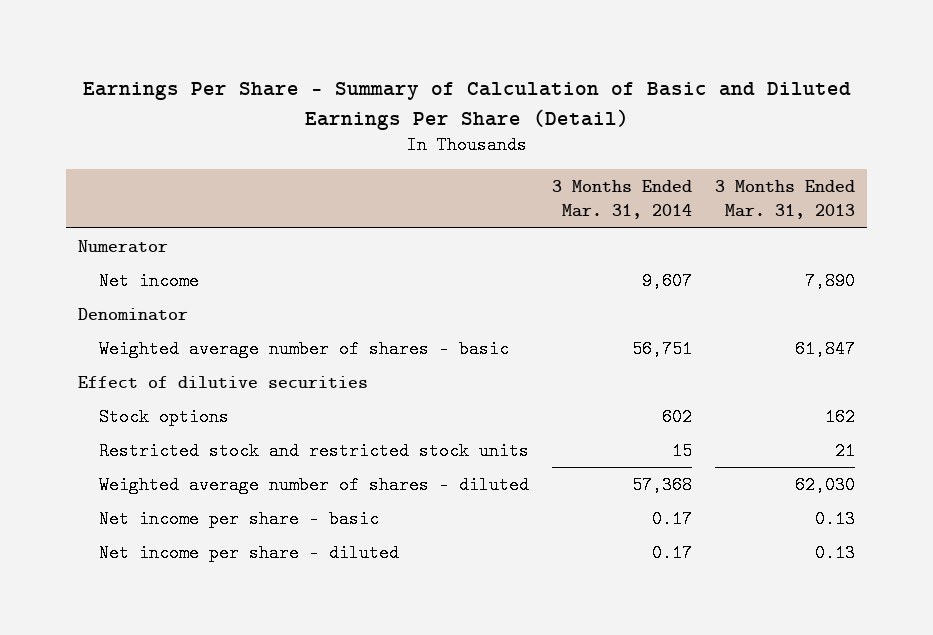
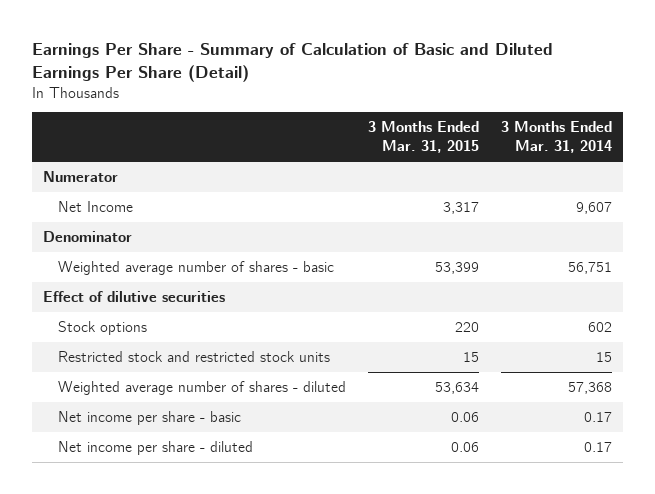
- | 3 Months Ended Mar. 31, 2014 | 3 Months Ended Mar. 31, 2013
+ | 3 Months Ended Mar. 31, 2015 | 3 Months Ended Mar. 31, 2014
- Net income | 9,607 | 7,890
+ Net Income | 3,317 | 9,607

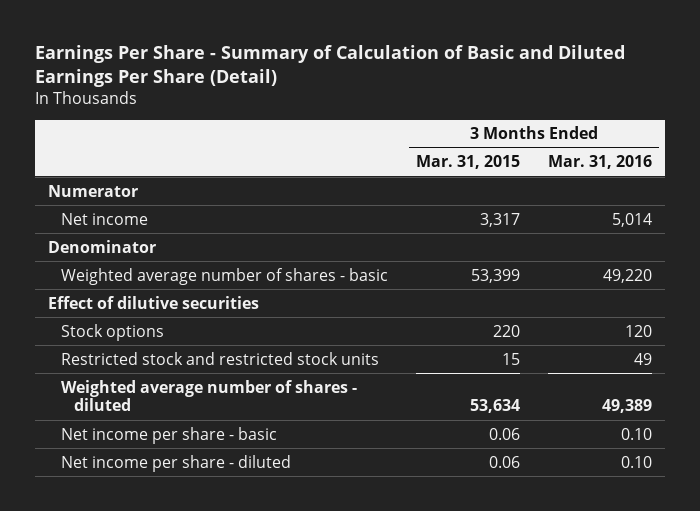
- | 3 Months Ended Mar. 31, 2015 | 3 Months Ended Mar. 31, 2014
+ | 3 Months Ended Mar. 31, 2015 | 3 Months Ended Mar. 31, 2016
- Net Income | 3,317 | 9,607
+ Net income | 3,317 | 5,014

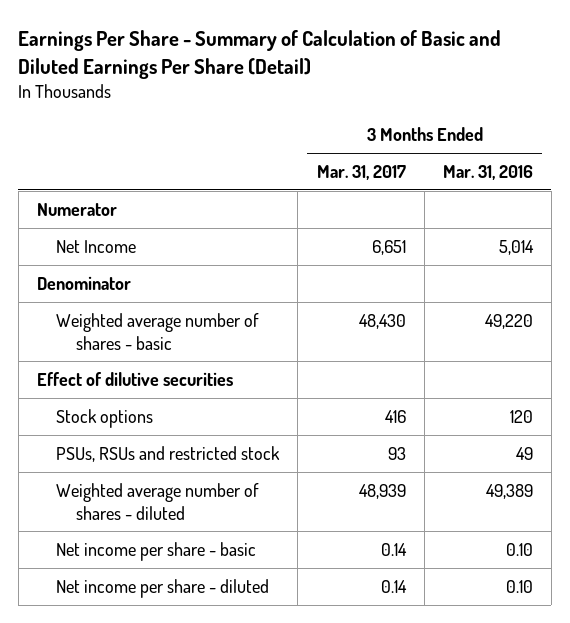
- | 3 Months Ended Mar. 31, 2015 | 3 Months Ended Mar. 31, 2016
+ | 3 Months Ended Mar. 31, 2017 | 3 Months Ended Mar. 31, 2016
- Net income | 3,317 | 5,014
+ Net Income | 6,651 | 5,014
- Restricted stock and restricted stock units | 15 | 49
+ PSUs, RSUs and restricted stock | 93 | 49

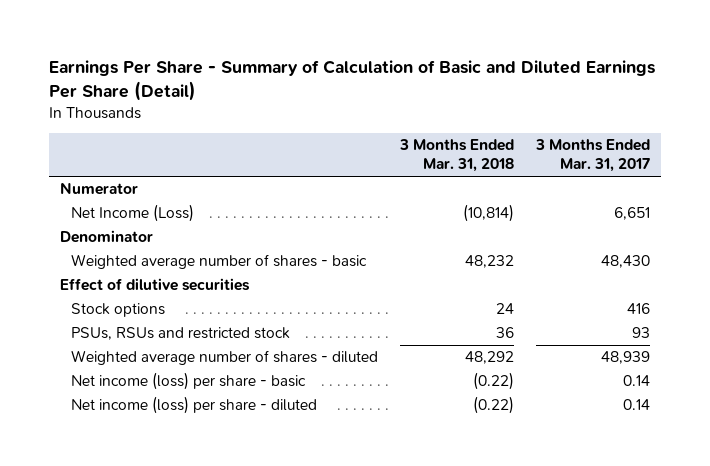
- | 3 Months Ended Mar. 31, 2017 | 3 Months Ended Mar. 31, 2016
+ | 3 Months Ended Mar. 31, 2018 | 3 Months Ended Mar. 31, 2017
- Net Income | 6,651 | 5,014
+ Net Income (Loss) | (10,814) | 6,651
- Net income per share - basic | 0.14 | 0.10
- Net income per share - diluted | 0.14 | 0.10
+ Net income (loss) per share - basic | (0.22) | 0.14
+ Net income (loss) per share - diluted | (0.22) | 0.14

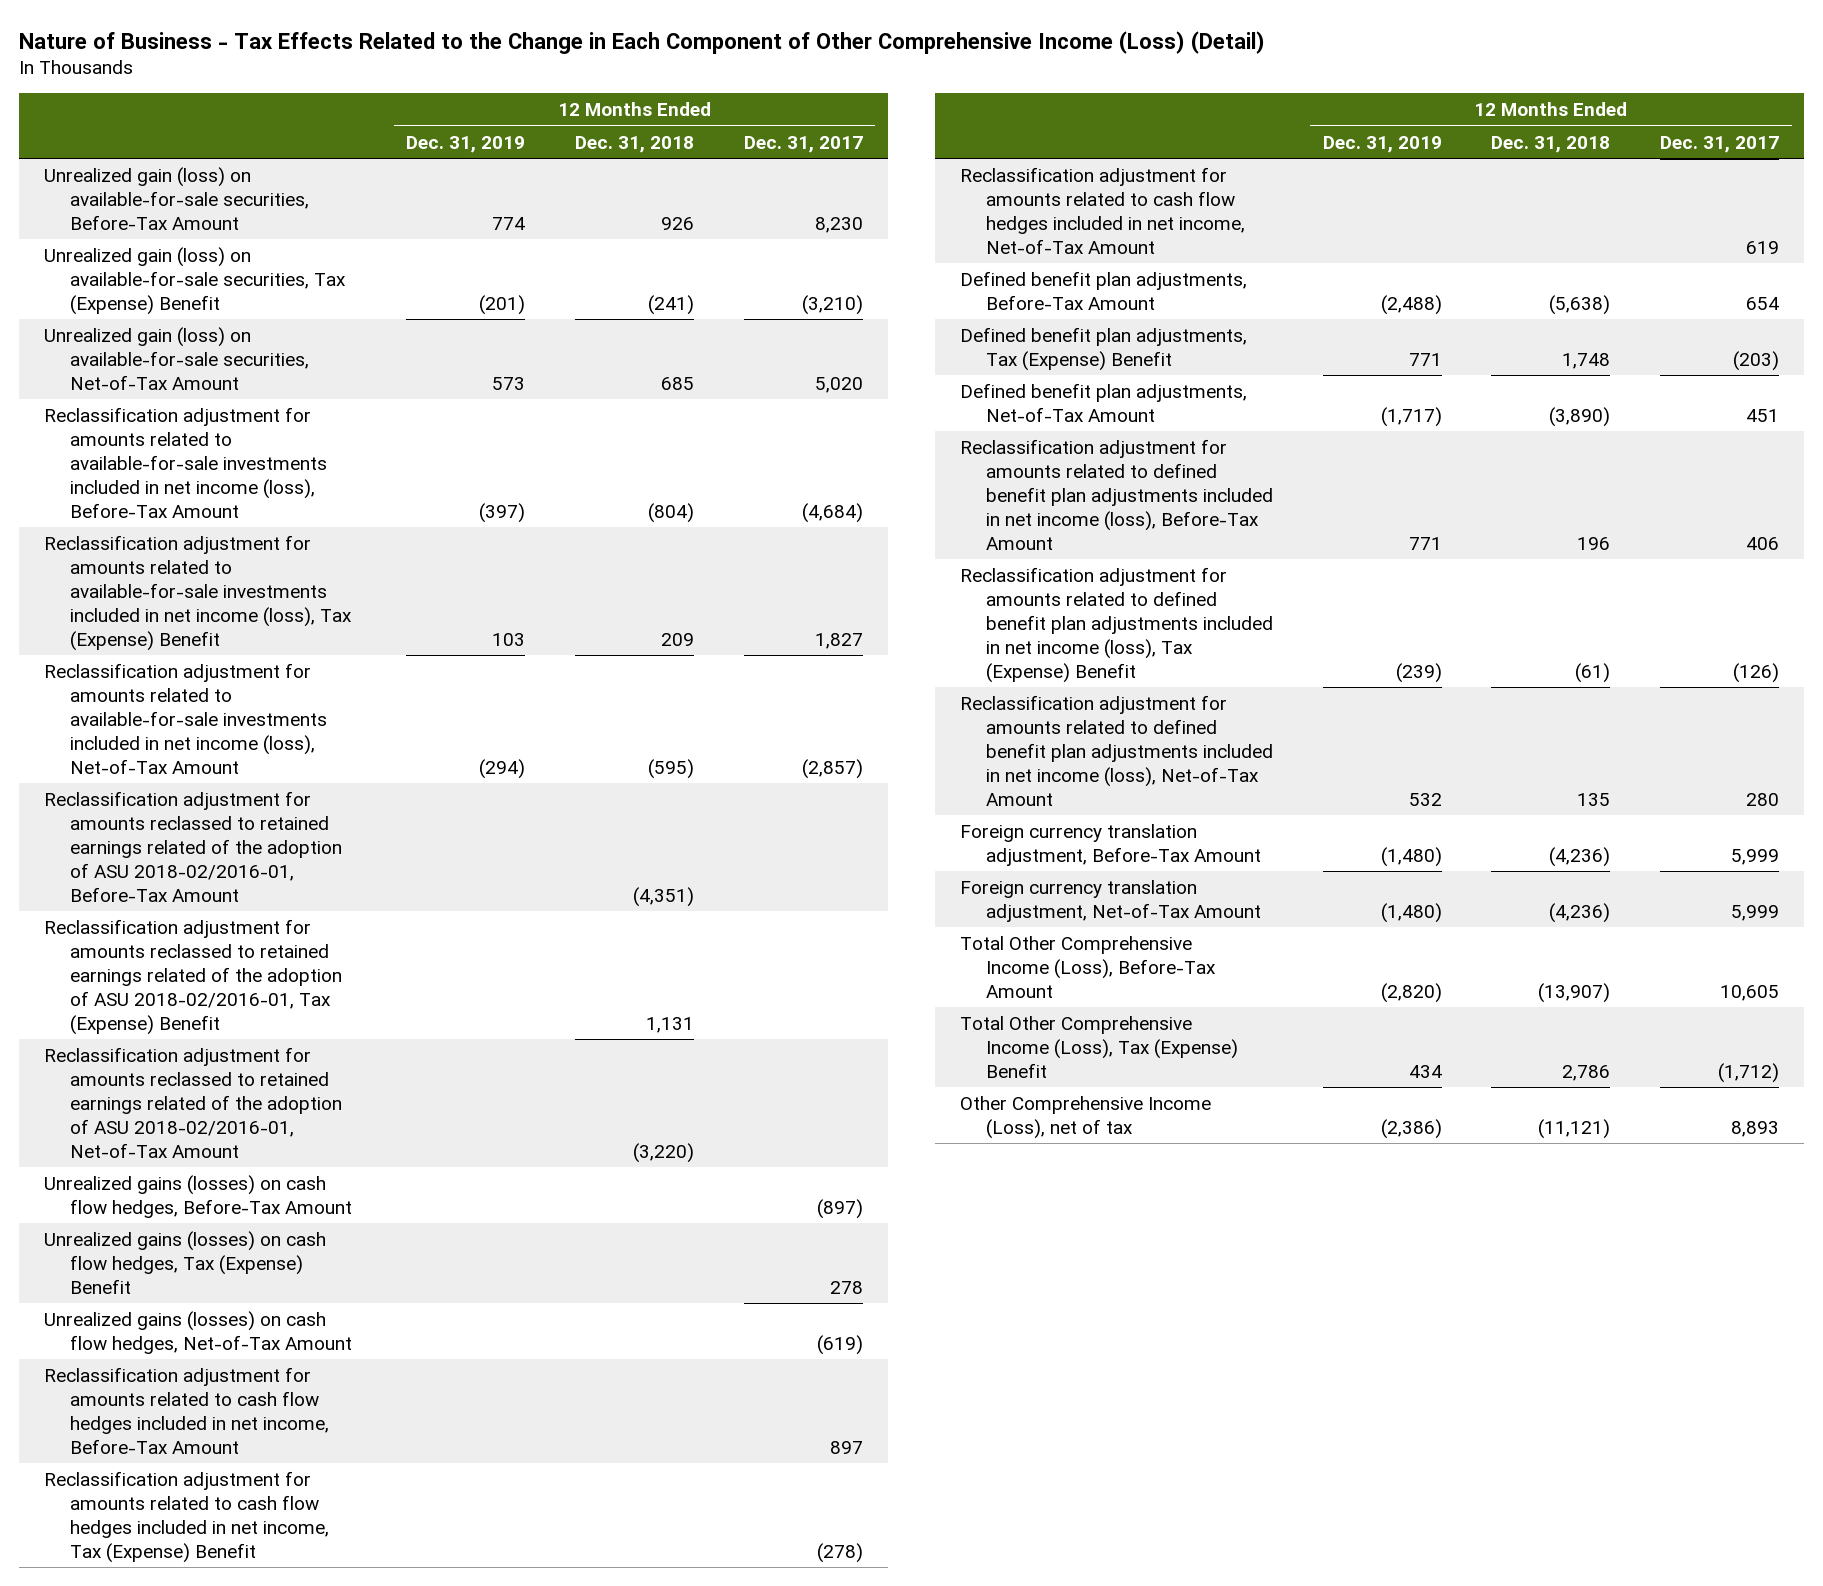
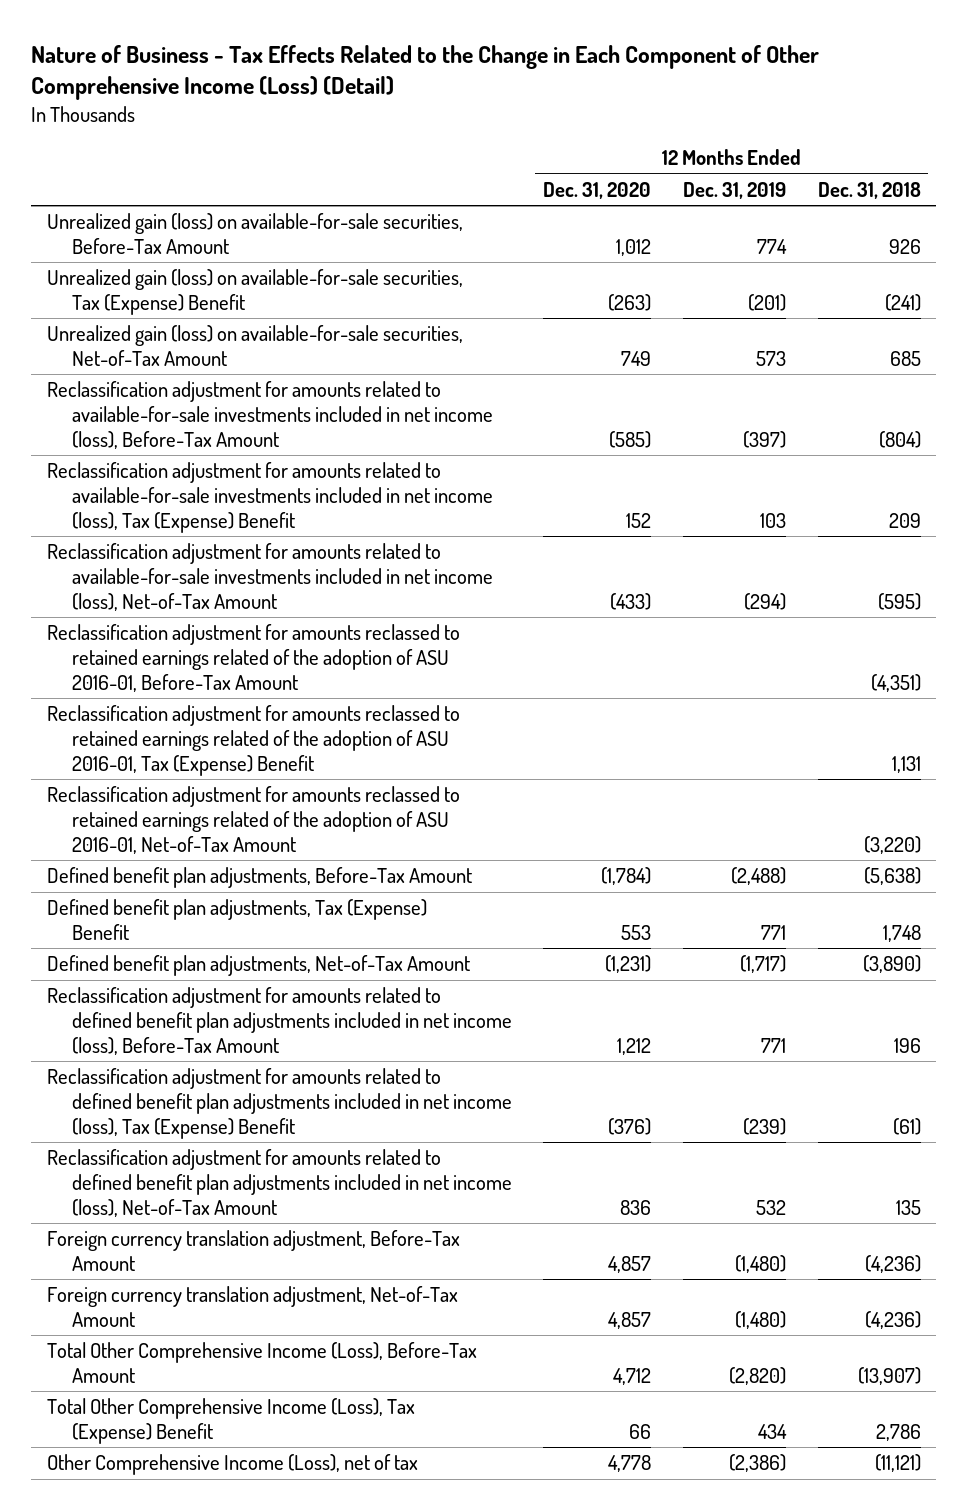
- | 12 Months Ended Dec. 31, 2019 | 12 Months Ended Dec. 31, 2018 | 12 Months Ended Dec. 31, 2017
+ | 12 Months Ended Dec. 31, 2020 | 12 Months Ended Dec. 31, 2019 | 12 Months Ended Dec. 31, 2018
- Reclassification adjustment for amounts reclassed to retained earnings related of the adoption of ASU 2018-02/2016-01, Before-Tax Amount | | (4,351) |
- Reclassification adjustment for amounts reclassed to retained earnings related of the adoption of ASU 2018-02/2016-01, Tax (Expense) Benefit | | 1,131 |
- Reclassification adjustment for amounts reclassed to retained earnings related of the adoption of ASU 2018-02/2016-01, Net-of-Tax Amount | | (3,220) |
- Unrealized gains (losses) on cash flow hedges, Before-Tax Amount | | | (897)
- Unrealized gains (losses) on cash flow hedges, Tax (Expense) Benefit | | | 278
- Unrealized gains (losses) on cash flow hedges, Net-of-Tax Amount | | | (619)
- Reclassification adjustment for amounts related to cash flow hedges included in net income, Before-Tax Amount | | | 897
- Reclassification adjustment for amounts related to cash flow hedges included in net income, Tax (Expense) Benefit | | | (278)
- Reclassification adjustment for amounts related to cash flow hedges included in net income, Net-of-Tax Amount | | | 619
+ Reclassification adjustment for amounts reclassed to retained earnings related of the adoption of ASU 2016-01, Before-Tax Amount | | | (4,351)
+ Reclassification adjustment for amounts reclassed to retained earnings related of the adoption of ASU 2016-01, Tax (Expense) Benefit | | | 1,131
+ Reclassification adjustment for amounts reclassed to retained earnings related of the adoption of ASU 2016-01, Net-of-Tax Amount | | | (3,220)

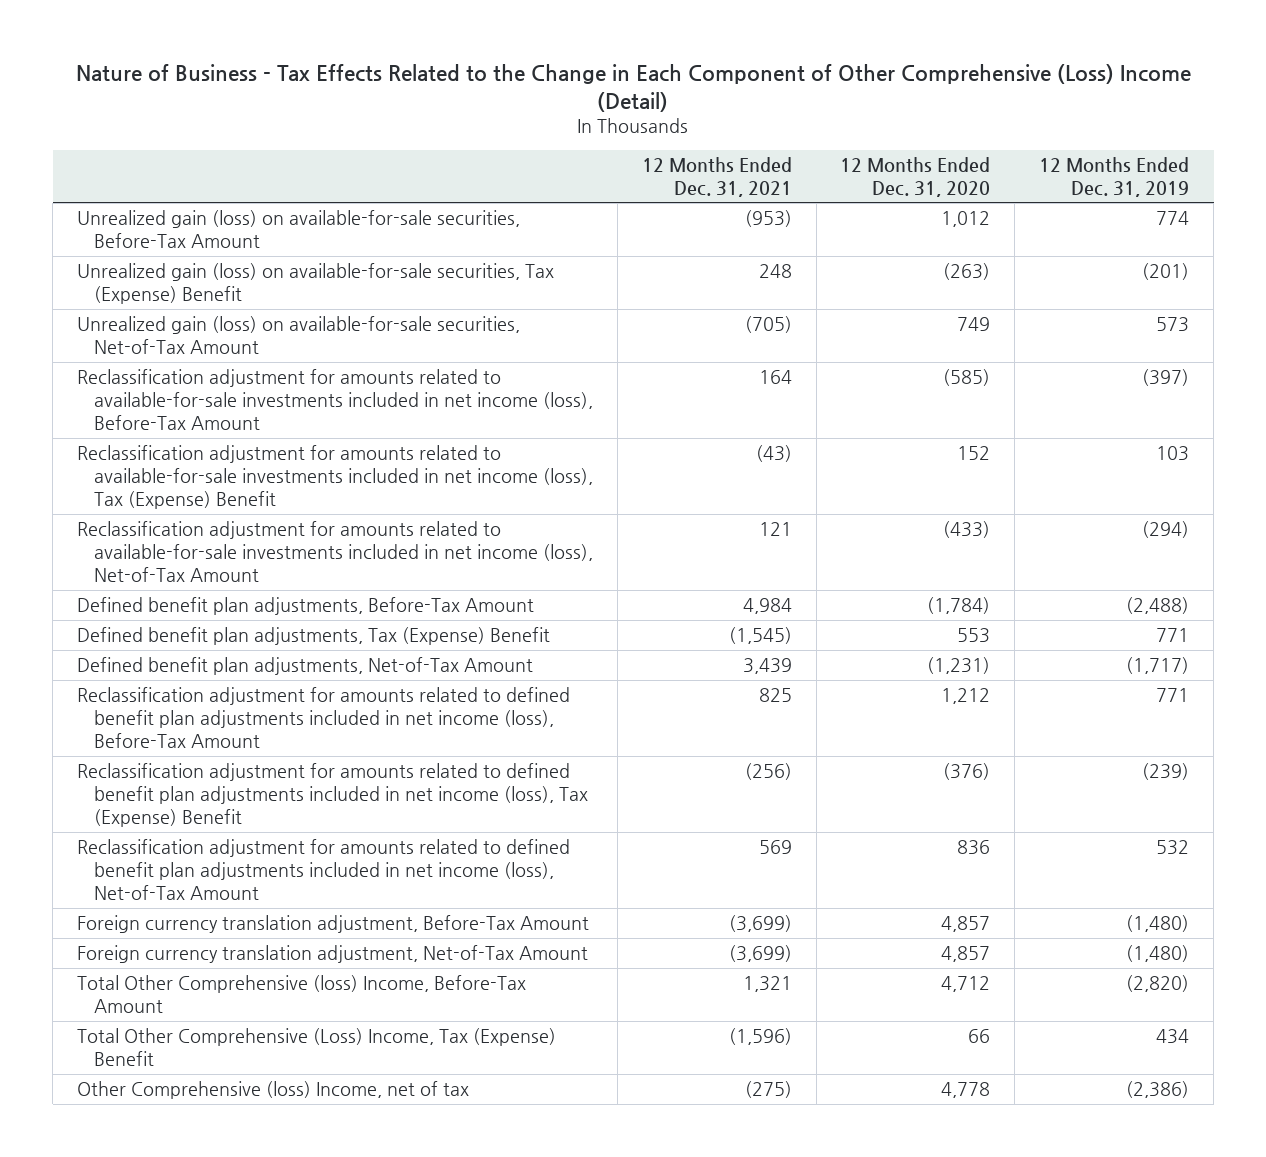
- Nature of Business - Tax Effects Related to the Change in Each Component of Other Comprehensive Income (Loss) (Detail)
+ Nature of Business - Tax Effects Related to the Change in Each Component of Other Comprehensive (Loss) Income (Detail)
- | 12 Months Ended Dec. 31, 2020 | 12 Months Ended Dec. 31, 2019 | 12 Months Ended Dec. 31, 2018
+ | 12 Months Ended Dec. 31, 2021 | 12 Months Ended Dec. 31, 2020 | 12 Months Ended Dec. 31, 2019
- Reclassification adjustment for amounts reclassed to retained earnings related of the adoption of ASU 2016-01, Before-Tax Amount | | | (4,351)
- Reclassification adjustment for amounts reclassed to retained earnings related of the adoption of ASU 2016-01, Tax (Expense) Benefit | | | 1,131
- Reclassification adjustment for amounts reclassed to retained earnings related of the adoption of ASU 2016-01, Net-of-Tax Amount | | | (3,220)
- Total Other Comprehensive Income (Loss), Before-Tax Amount | 4,712 | (2,820) | (13,907)
- Total Other Comprehensive Income (Loss), Tax (Expense) Benefit | 66 | 434 | 2,786
- Other Comprehensive Income (Loss), net of tax | 4,778 | (2,386) | (11,121)
+ Total Other Comprehensive (loss) Income, Before-Tax Amount | 1,321 | 4,712 | (2,820)
+ Total Other Comprehensive (Loss) Income, Tax (Expense) Benefit | (1,596) | 66 | 434
+ Other Comprehensive (loss) Income, net of tax | (275) | 4,778 | (2,386)

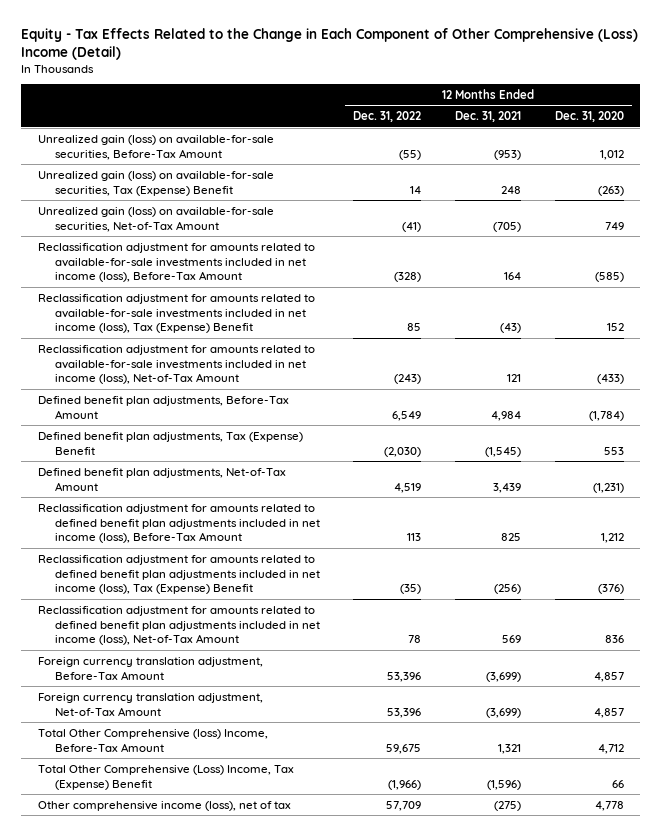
- Nature of Business - Tax Effects Related to the Change in Each Component of Other Comprehensive (Loss) Income (Detail)
+ Equity - Tax Effects Related to the Change in Each Component of Other Comprehensive (Loss) Income (Detail)
- | 12 Months Ended Dec. 31, 2021 | 12 Months Ended Dec. 31, 2020 | 12 Months Ended Dec. 31, 2019
+ | 12 Months Ended Dec. 31, 2022 | 12 Months Ended Dec. 31, 2021 | 12 Months Ended Dec. 31, 2020
- Other Comprehensive (loss) Income, net of tax | (275) | 4,778 | (2,386)
+ Other comprehensive income (loss), net of tax | 57,709 | (275) | 4,778

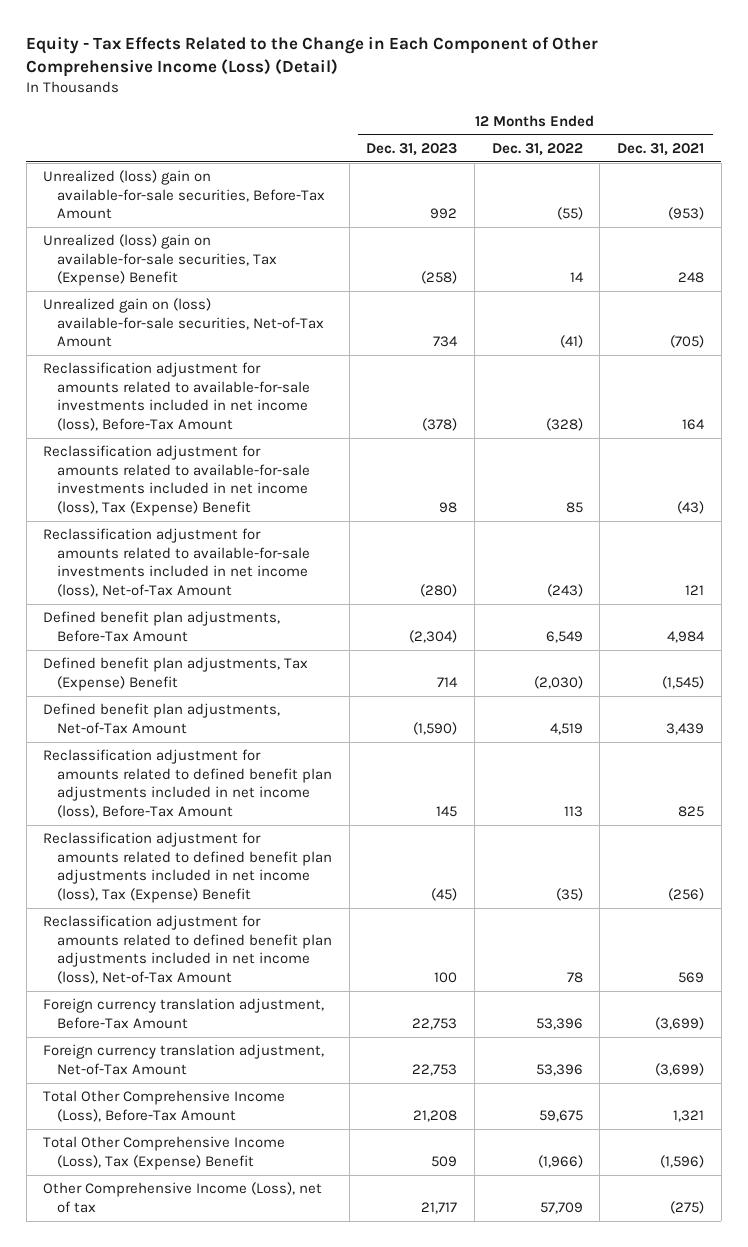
- Equity - Tax Effects Related to the Change in Each Component of Other Comprehensive (Loss) Income (Detail)
+ Equity - Tax Effects Related to the Change in Each Component of Other Comprehensive Income (Loss) (Detail)
- | 12 Months Ended Dec. 31, 2022 | 12 Months Ended Dec. 31, 2021 | 12 Months Ended Dec. 31, 2020
+ | 12 Months Ended Dec. 31, 2023 | 12 Months Ended Dec. 31, 2022 | 12 Months Ended Dec. 31, 2021
- Unrealized gain (loss) on available-for-sale securities, Before-Tax Amount | (55) | (953) | 1,012
- Unrealized gain (loss) on available-for-sale securities, Tax (Expense) Benefit | 14 | 248 | (263)
- Unrealized gain (loss) on available-for-sale securities, Net-of-Tax Amount | (41) | (705) | 749
+ Unrealized (loss) gain on available-for-sale securities, Before-Tax Amount | 992 | (55) | (953)
+ Unrealized (loss) gain on available-for-sale securities, Tax (Expense) Benefit | (258) | 14 | 248
+ Unrealized gain on (loss) available-for-sale securities, Net-of-Tax Amount | 734 | (41) | (705)
- Total Other Comprehensive (loss) Income, Before-Tax Amount | 59,675 | 1,321 | 4,712
- Total Other Comprehensive (Loss) Income, Tax (Expense) Benefit | (1,966) | (1,596) | 66
- Other comprehensive income (loss), net of tax | 57,709 | (275) | 4,778
+ Total Other Comprehensive Income (Loss), Before-Tax Amount | 21,208 | 59,675 | 1,321
+ Total Other Comprehensive Income (Loss), Tax (Expense) Benefit | 509 | (1,966) | (1,596)
+ Other Comprehensive Income (Loss), net of tax | 21,717 | 57,709 | (275)

